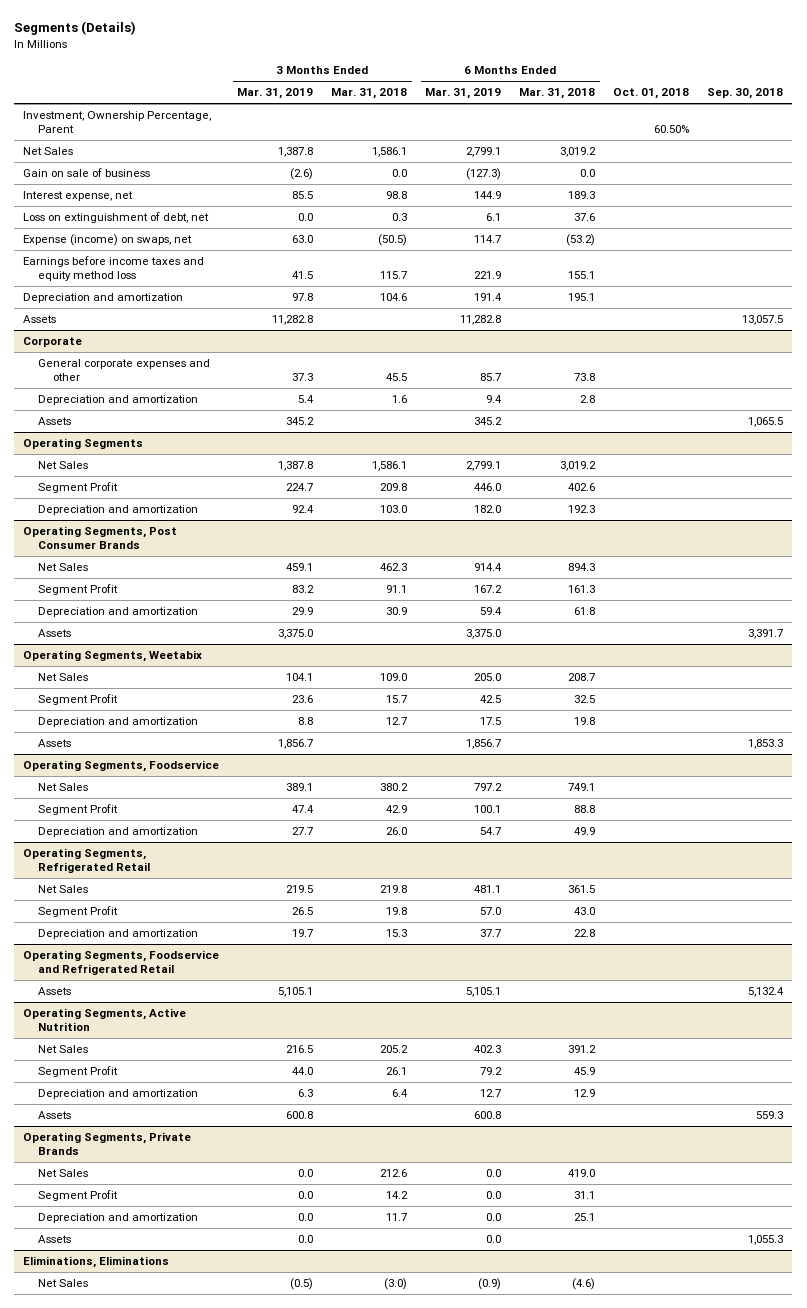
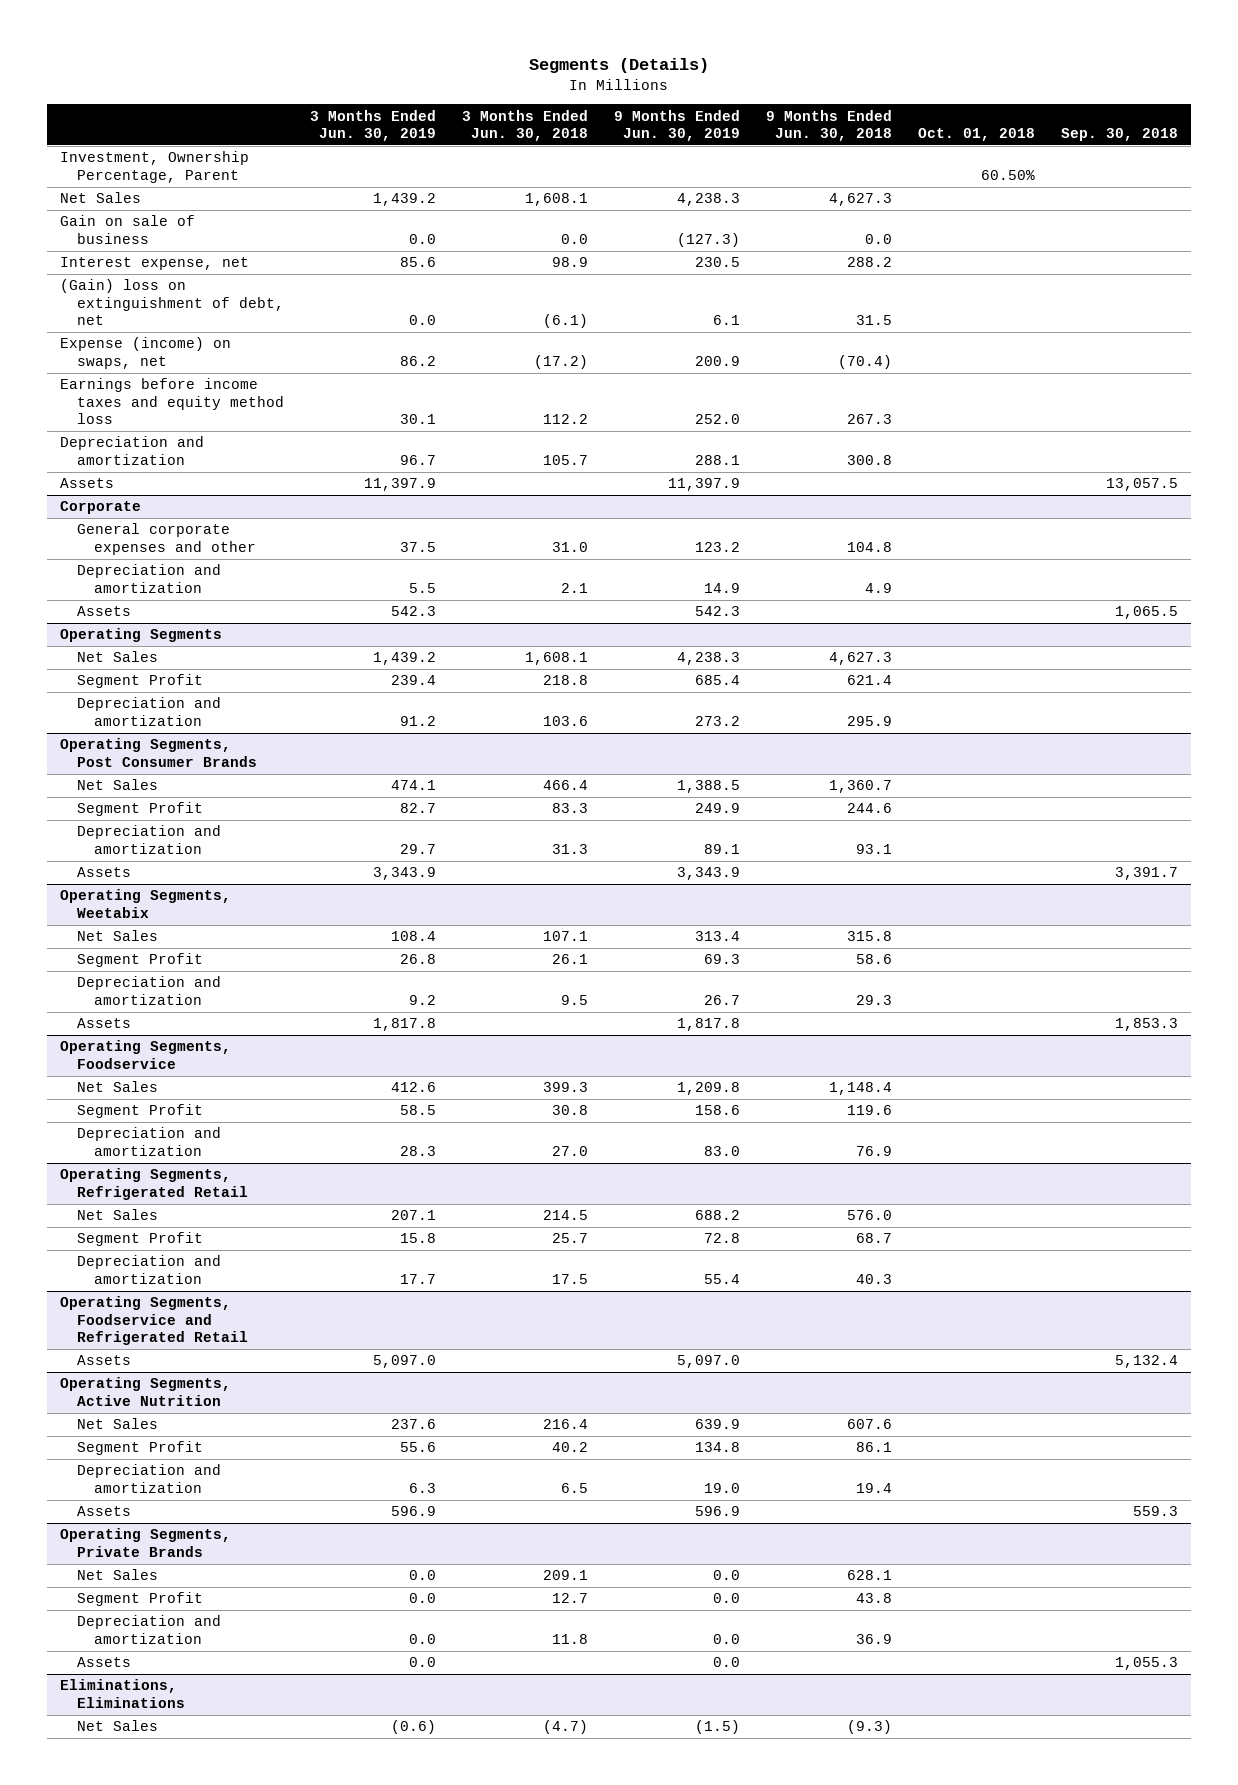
- | 3 Months Ended Mar. 31, 2019 | 3 Months Ended Mar. 31, 2018 | 6 Months Ended Mar. 31, 2019 | 6 Months Ended Mar. 31, 2018 | Oct. 01, 2018 | Sep. 30, 2018
+ | 3 Months Ended Jun. 30, 2019 | 3 Months Ended Jun. 30, 2018 | 9 Months Ended Jun. 30, 2019 | 9 Months Ended Jun. 30, 2018 | Oct. 01, 2018 | Sep. 30, 2018
- Loss on extinguishment of debt, net | 0.0 | 0.3 | 6.1 | 37.6 | |
+ (Gain) loss on extinguishment of debt, net | 0.0 | (6.1) | 6.1 | 31.5 | |

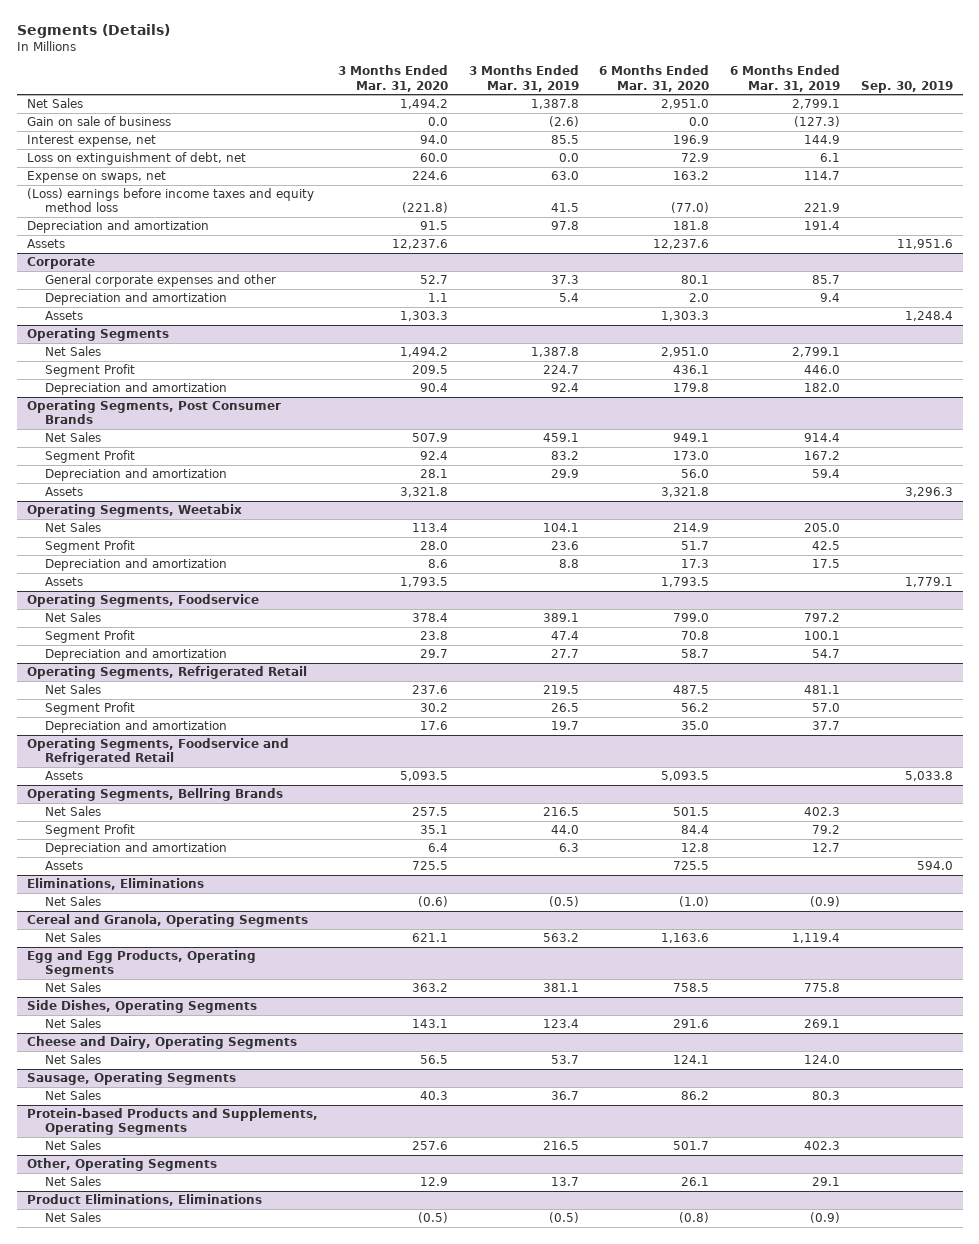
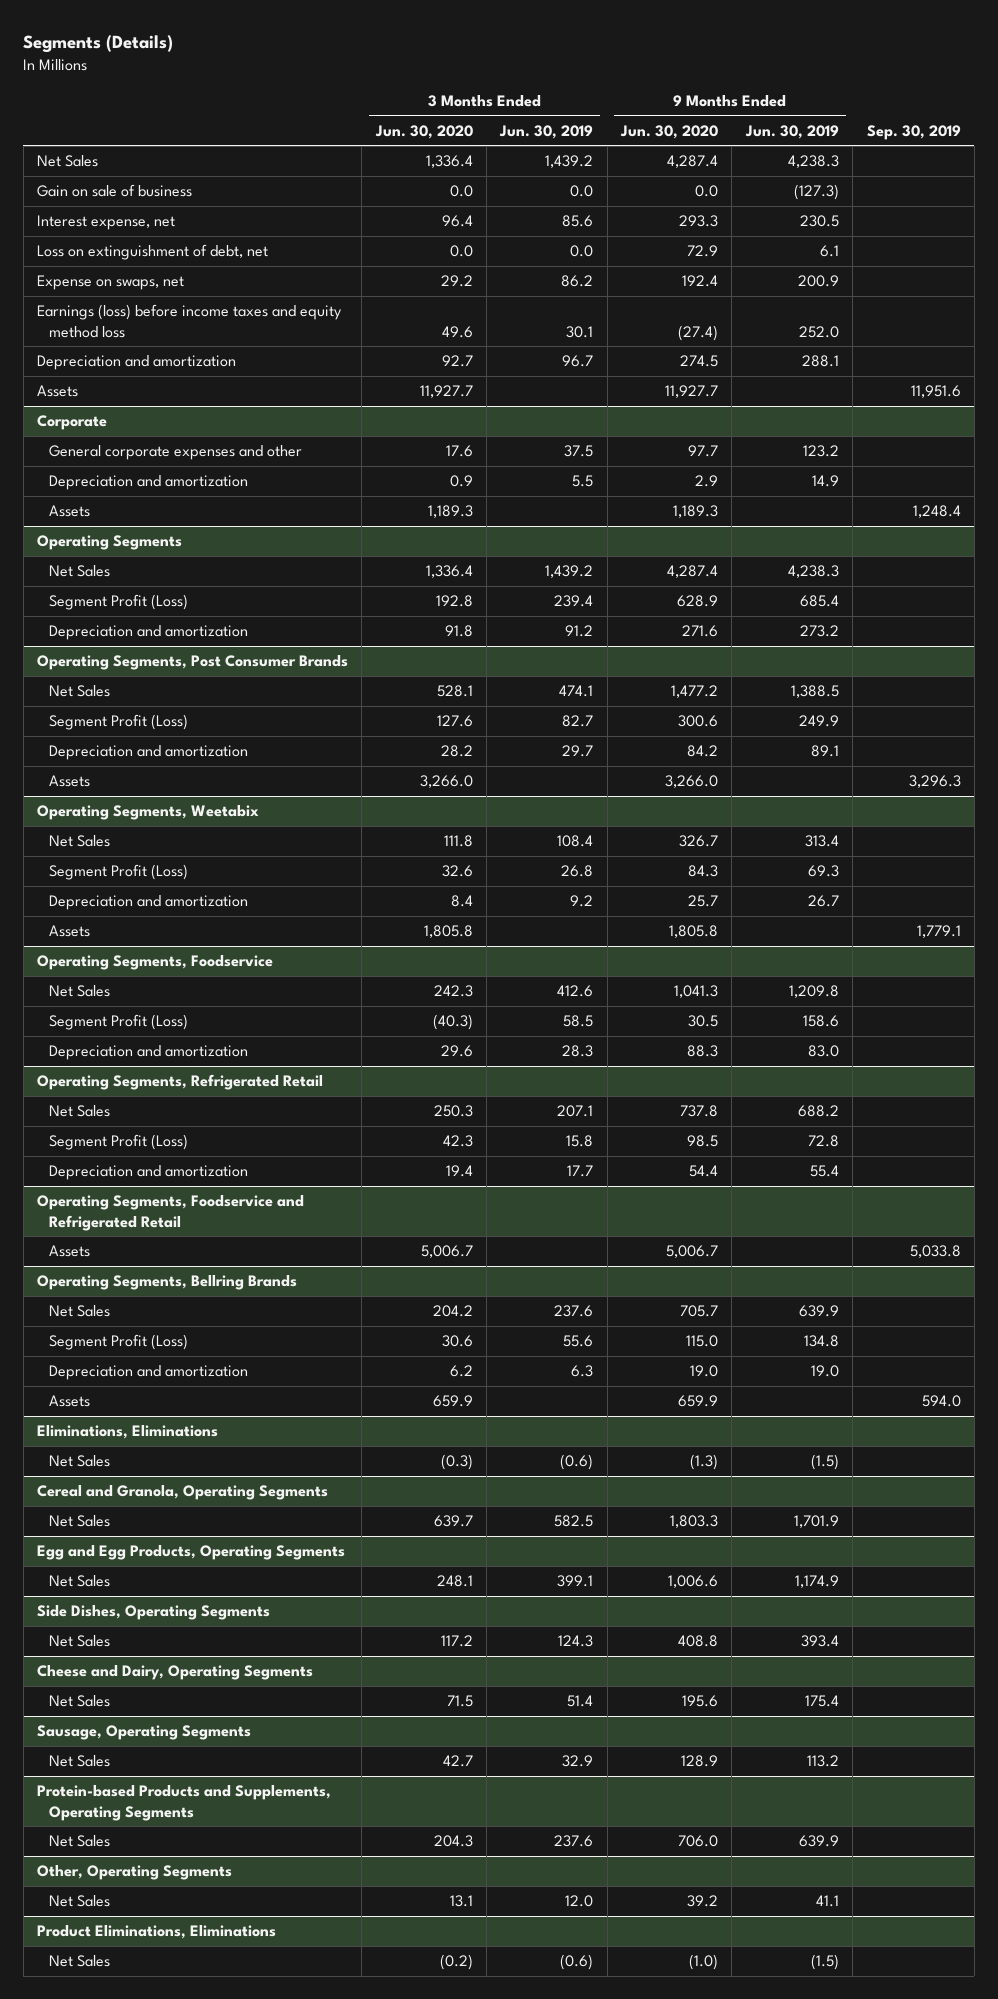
- | 3 Months Ended Mar. 31, 2020 | 3 Months Ended Mar. 31, 2019 | 6 Months Ended Mar. 31, 2020 | 6 Months Ended Mar. 31, 2019 | Sep. 30, 2019
+ | 3 Months Ended Jun. 30, 2020 | 3 Months Ended Jun. 30, 2019 | 9 Months Ended Jun. 30, 2020 | 9 Months Ended Jun. 30, 2019 | Sep. 30, 2019
- (Loss) earnings before income taxes and equity method loss | (221.8) | 41.5 | (77.0) | 221.9 |
+ Earnings (loss) before income taxes and equity method loss | 49.6 | 30.1 | (27.4) | 252.0 |
@ Operating Segments
- Segment Profit | 209.5 | 224.7 | 436.1 | 446.0 |
+ Segment Profit (Loss) | 192.8 | 239.4 | 628.9 | 685.4 |
@ Operating Segments, Post Consumer Brands
- Segment Profit | 92.4 | 83.2 | 173.0 | 167.2 |
+ Segment Profit (Loss) | 127.6 | 82.7 | 300.6 | 249.9 |
@ Operating Segments, Weetabix
- Segment Profit | 28.0 | 23.6 | 51.7 | 42.5 |
+ Segment Profit (Loss) | 32.6 | 26.8 | 84.3 | 69.3 |
@ Operating Segments, Foodservice
- Segment Profit | 23.8 | 47.4 | 70.8 | 100.1 |
+ Segment Profit (Loss) | (40.3) | 58.5 | 30.5 | 158.6 |
@ Operating Segments, Refrigerated Retail
- Segment Profit | 30.2 | 26.5 | 56.2 | 57.0 |
+ Segment Profit (Loss) | 42.3 | 15.8 | 98.5 | 72.8 |
@ Operating Segments, Bellring Brands
- Segment Profit | 35.1 | 44.0 | 84.4 | 79.2 |
+ Segment Profit (Loss) | 30.6 | 55.6 | 115.0 | 134.8 |

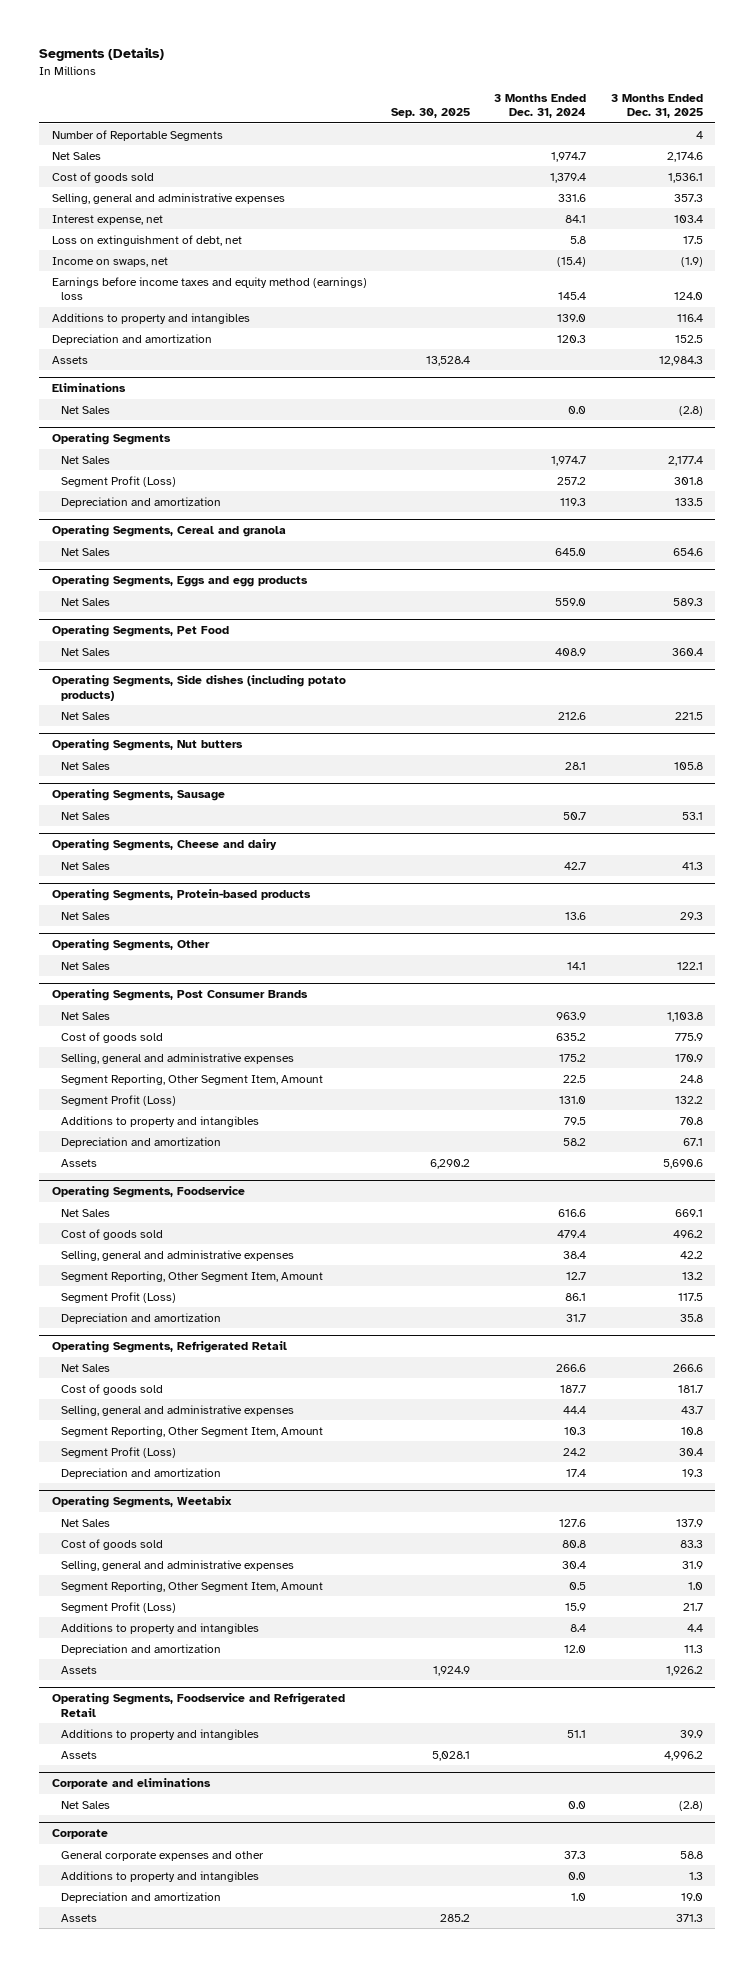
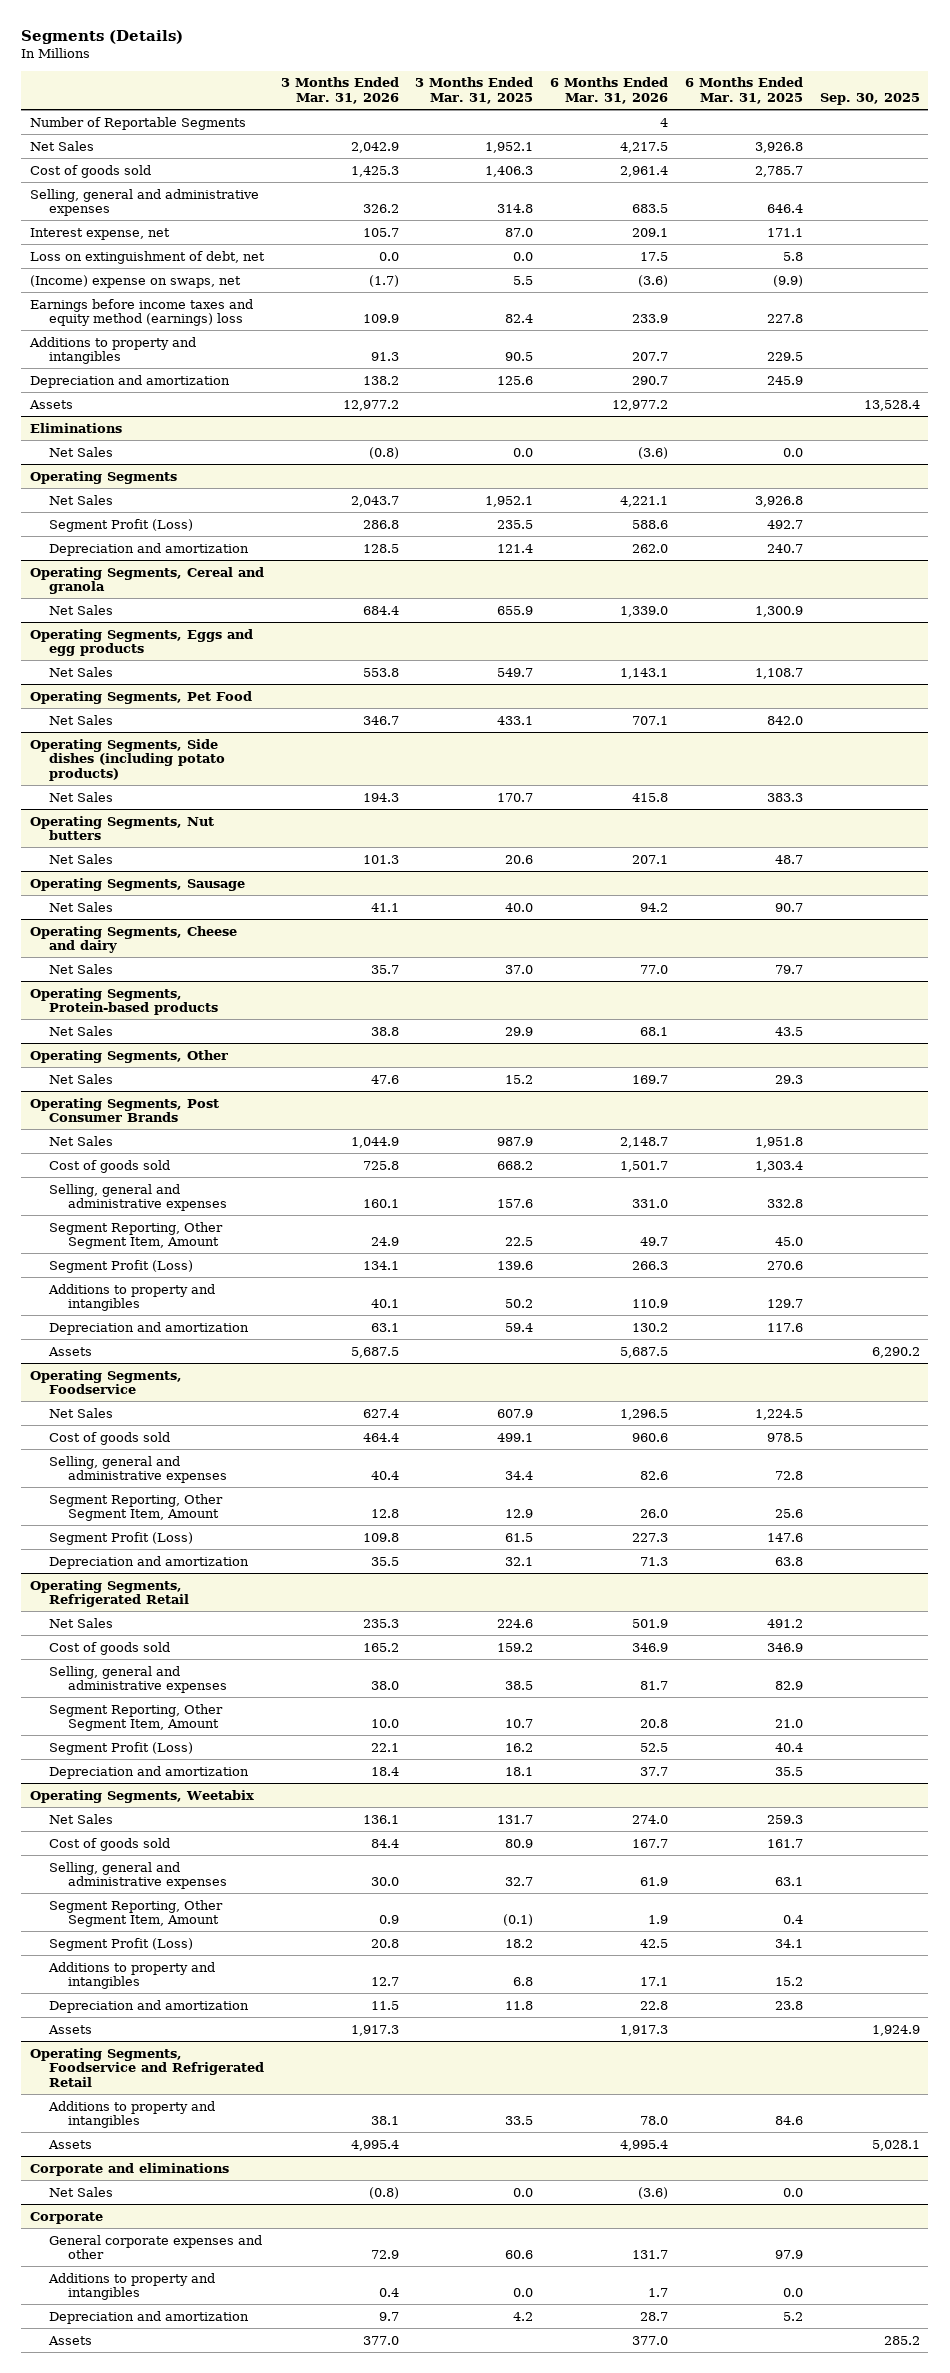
- | Sep. 30, 2025 | 3 Months Ended Dec. 31, 2024 | 3 Months Ended Dec. 31, 2025
+ | 3 Months Ended Mar. 31, 2026 | 3 Months Ended Mar. 31, 2025 | 6 Months Ended Mar. 31, 2026 | 6 Months Ended Mar. 31, 2025 | Sep. 30, 2025
- Income on swaps, net | | (15.4) | (1.9)
+ (Income) expense on swaps, net | (1.7) | 5.5 | (3.6) | (9.9) |

